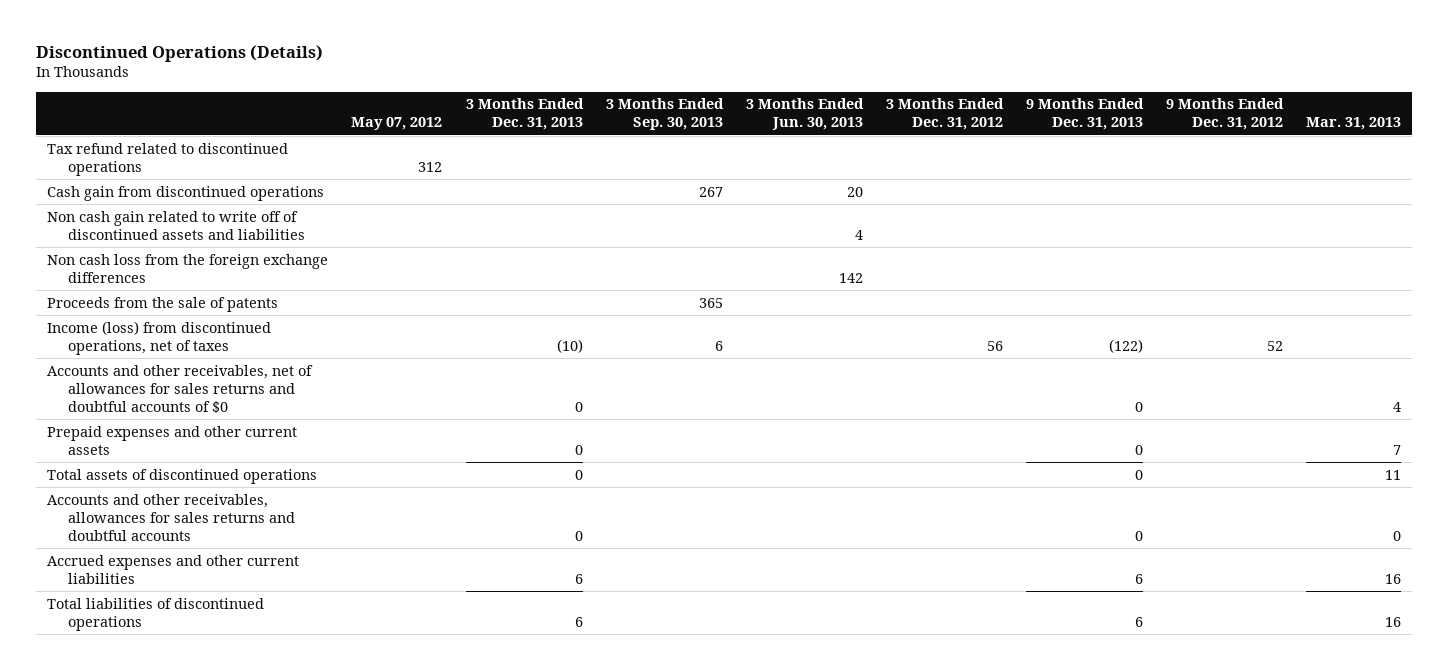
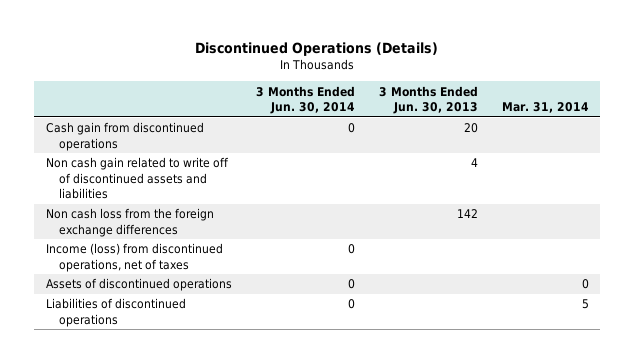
- | May 07, 2012 | 3 Months Ended Dec. 31, 2013 | 3 Months Ended Sep. 30, 2013 | 3 Months Ended Jun. 30, 2013 | 3 Months Ended Dec. 31, 2012 | 9 Months Ended Dec. 31, 2013 | 9 Months Ended Dec. 31, 2012 | Mar. 31, 2013
+ | 3 Months Ended Jun. 30, 2014 | 3 Months Ended Jun. 30, 2013 | Mar. 31, 2014
- Tax refund related to discontinued operations | 312 | | | | | | |
- Proceeds from the sale of patents | | | 365 | | | | |
- Accounts and other receivables, net of allowances for sales returns and doubtful accounts of $0 | | 0 | | | | 0 | | 4
- Prepaid expenses and other current assets | | 0 | | | | 0 | | 7
- Total assets of discontinued operations | | 0 | | | | 0 | | 11
- Accounts and other receivables, allowances for sales returns and doubtful accounts | | 0 | | | | 0 | | 0
- Accrued expenses and other current liabilities | | 6 | | | | 6 | | 16
- Total liabilities of discontinued operations | | 6 | | | | 6 | | 16
+ Assets of discontinued operations | 0 | | 0
+ Liabilities of discontinued operations | 0 | | 5

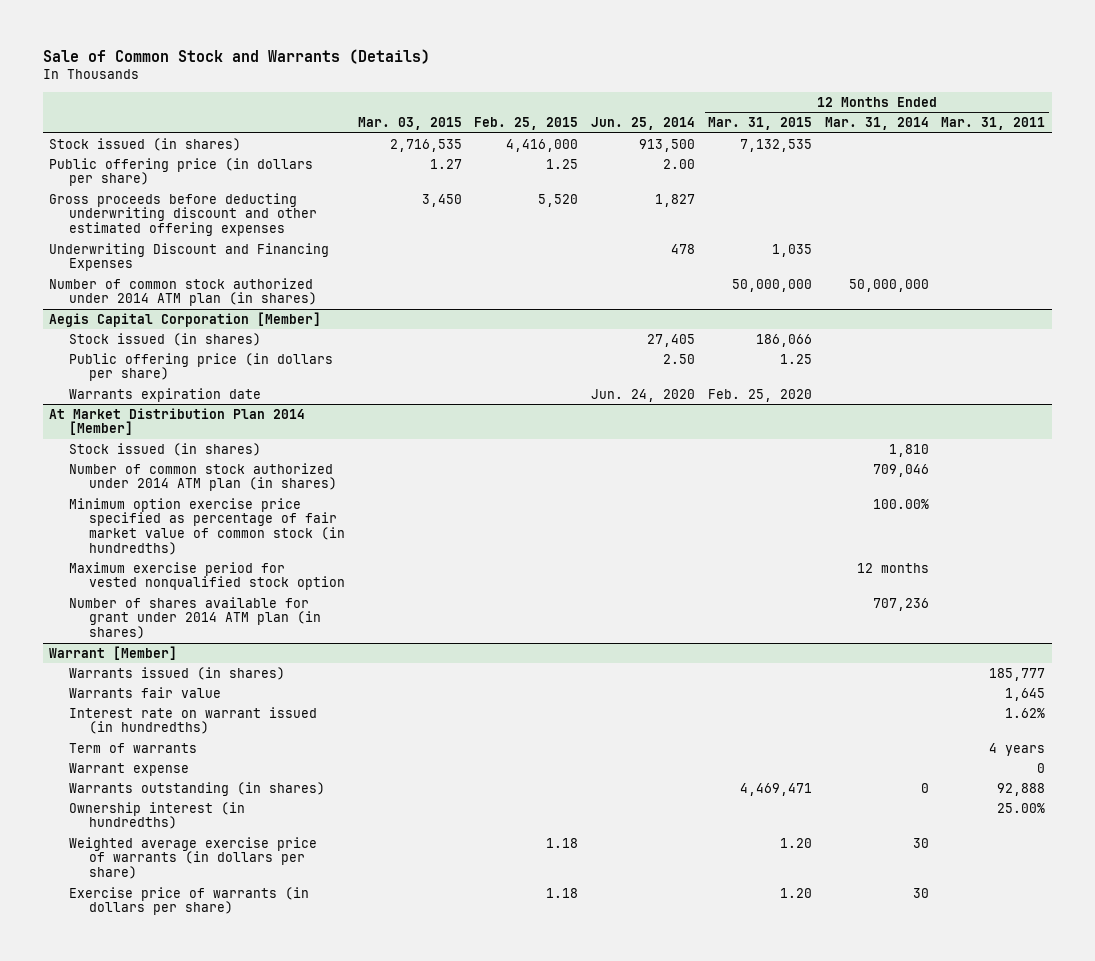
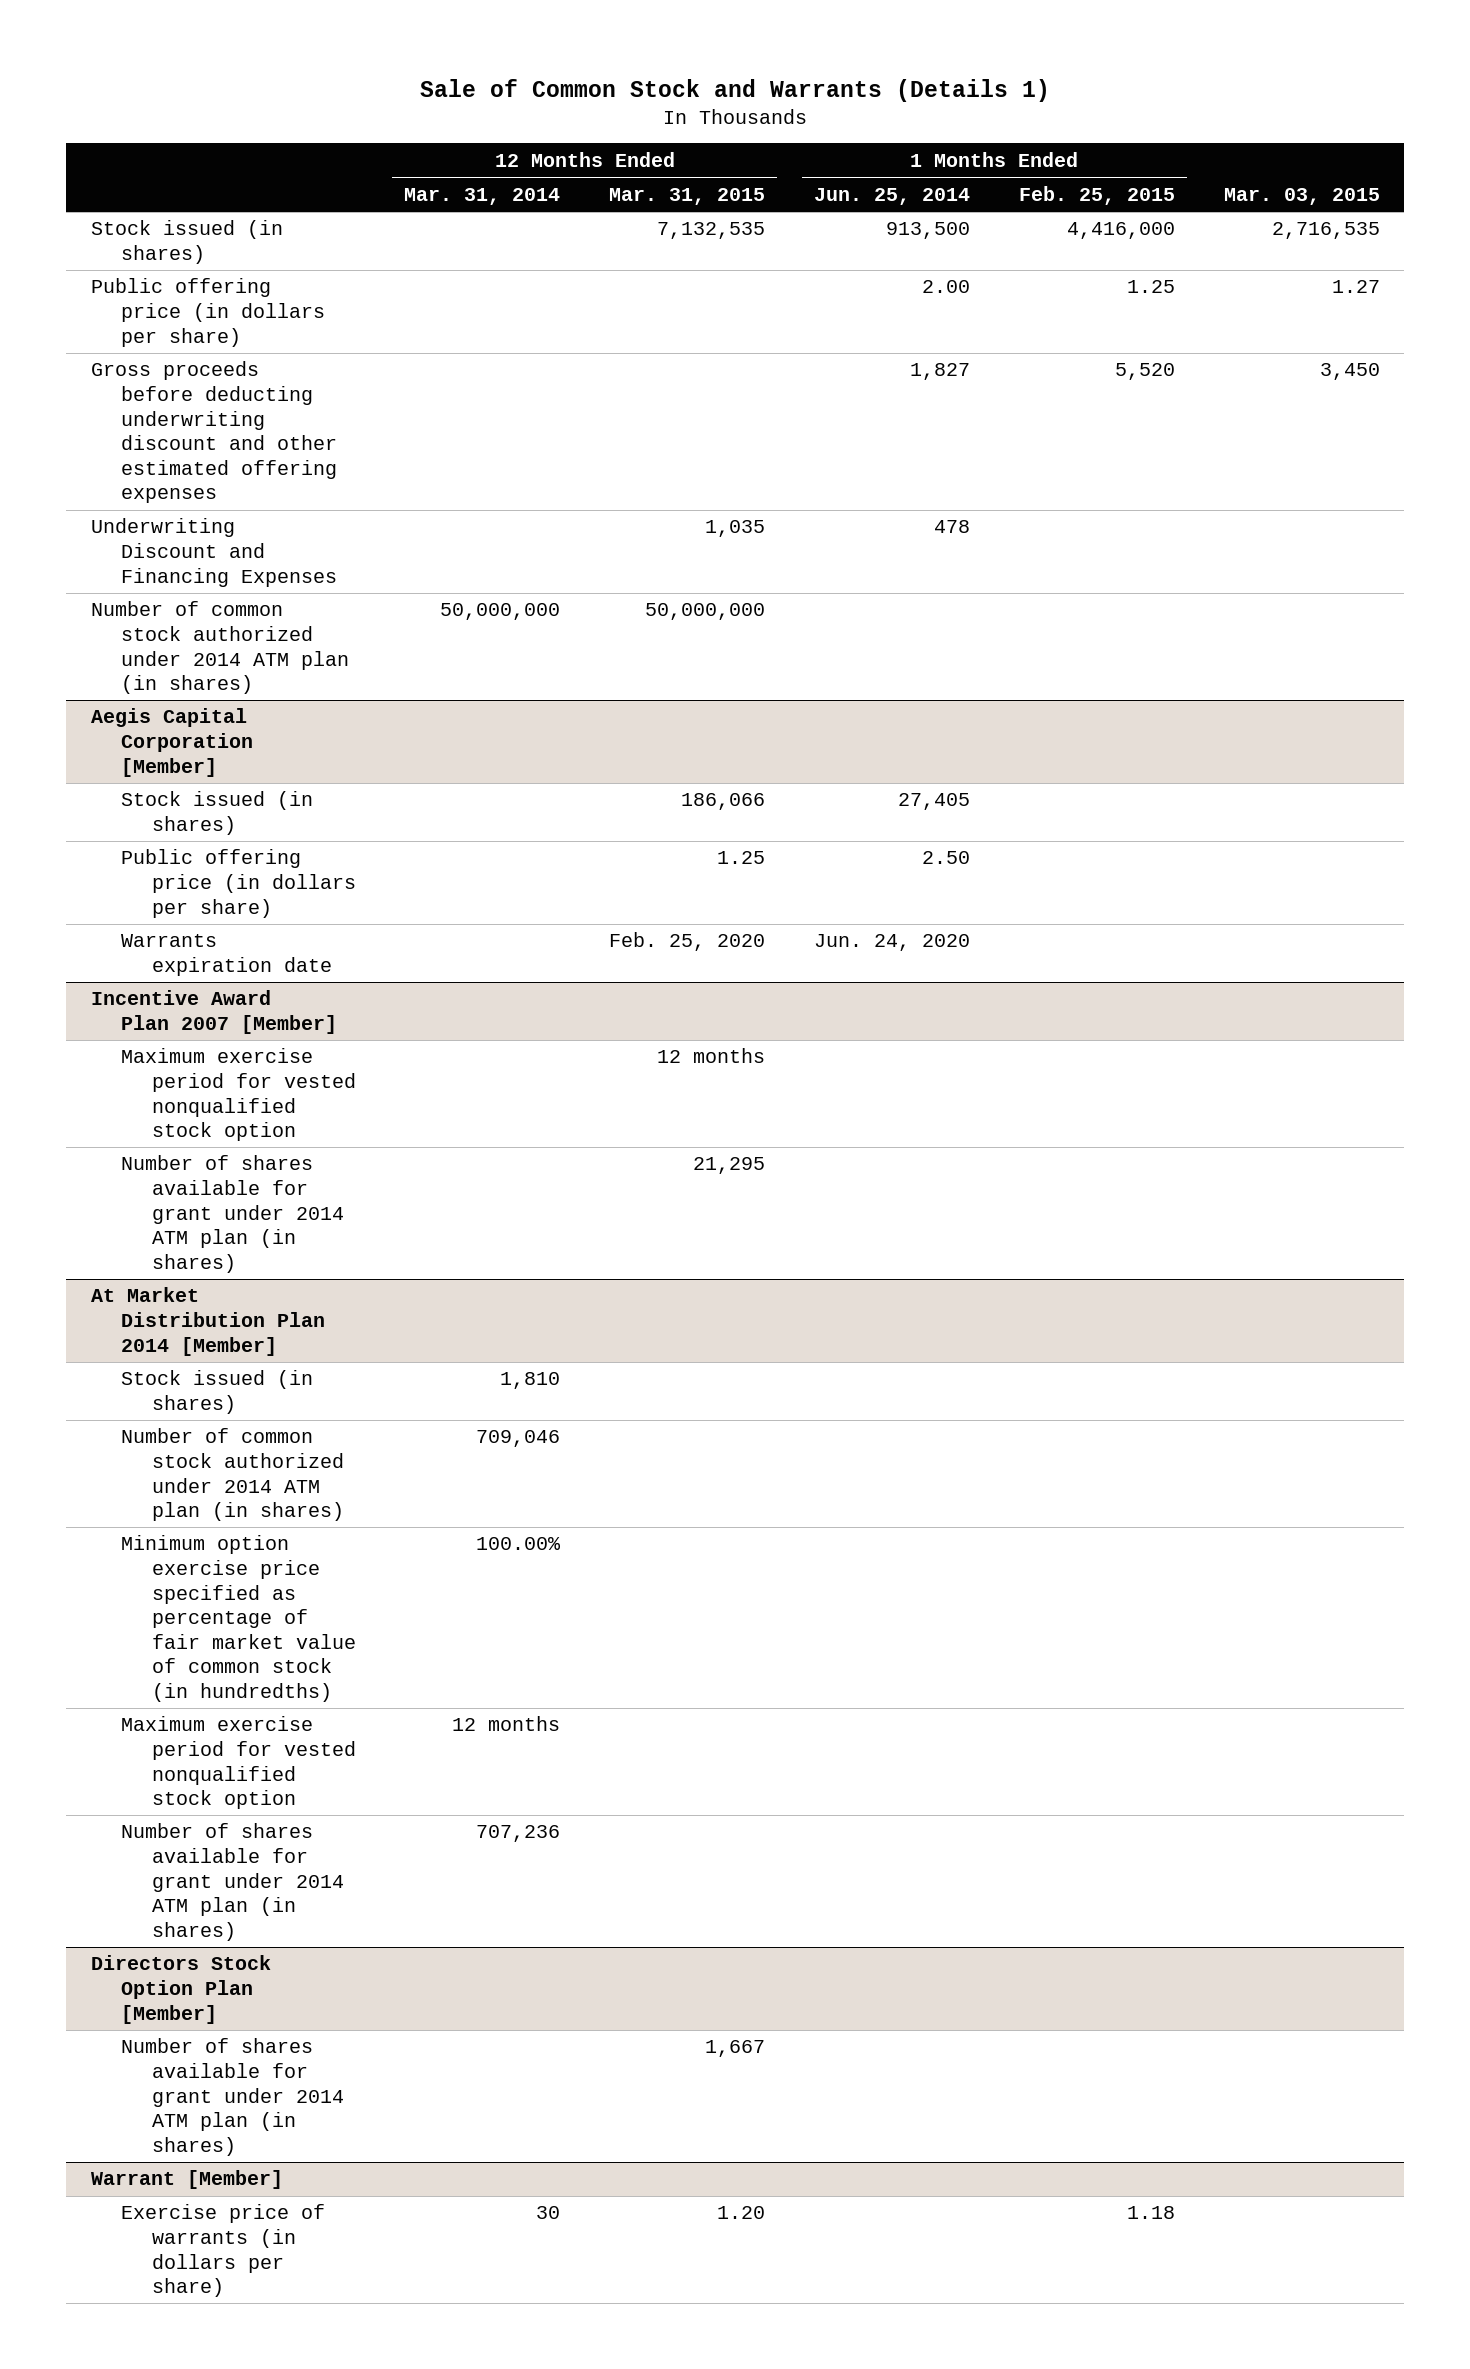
- Sale of Common Stock and Warrants (Details)
+ Sale of Common Stock and Warrants (Details 1)
- | Mar. 03, 2015 | Feb. 25, 2015 | Jun. 25, 2014 | 12 Months Ended Mar. 31, 2015 | 12 Months Ended Mar. 31, 2014 | 12 Months Ended Mar. 31, 2011
+ | 12 Months Ended Mar. 31, 2014 | 12 Months Ended Mar. 31, 2015 | 1 Months Ended Jun. 25, 2014 | 1 Months Ended Feb. 25, 2015 | Mar. 03, 2015
+ Incentive Award Plan 2007 [Member]
+ Maximum exercise period for vested nonqualified stock option | | 12 months | | |
+ Number of shares available for grant under 2014 ATM plan (in shares) | | 21,295 | | |
+ Directors Stock Option Plan [Member]
+ Number of shares available for grant under 2014 ATM plan (in shares) | | 1,667 | | |
@ Warrant [Member]
- Warrants issued (in shares) | | | | | | 185,777
- Warrants fair value | | | | | | 1,645
- Interest rate on warrant issued (in hundredths) | | | | | | 1.62%
- Term of warrants | | | | | | 4 years
- Warrant expense | | | | | | 0
- Warrants outstanding (in shares) | | | | 4,469,471 | 0 | 92,888
- Ownership interest (in hundredths) | | | | | | 25.00%
- Weighted average exercise price of warrants (in dollars per share) | | 1.18 | | 1.20 | 30 |

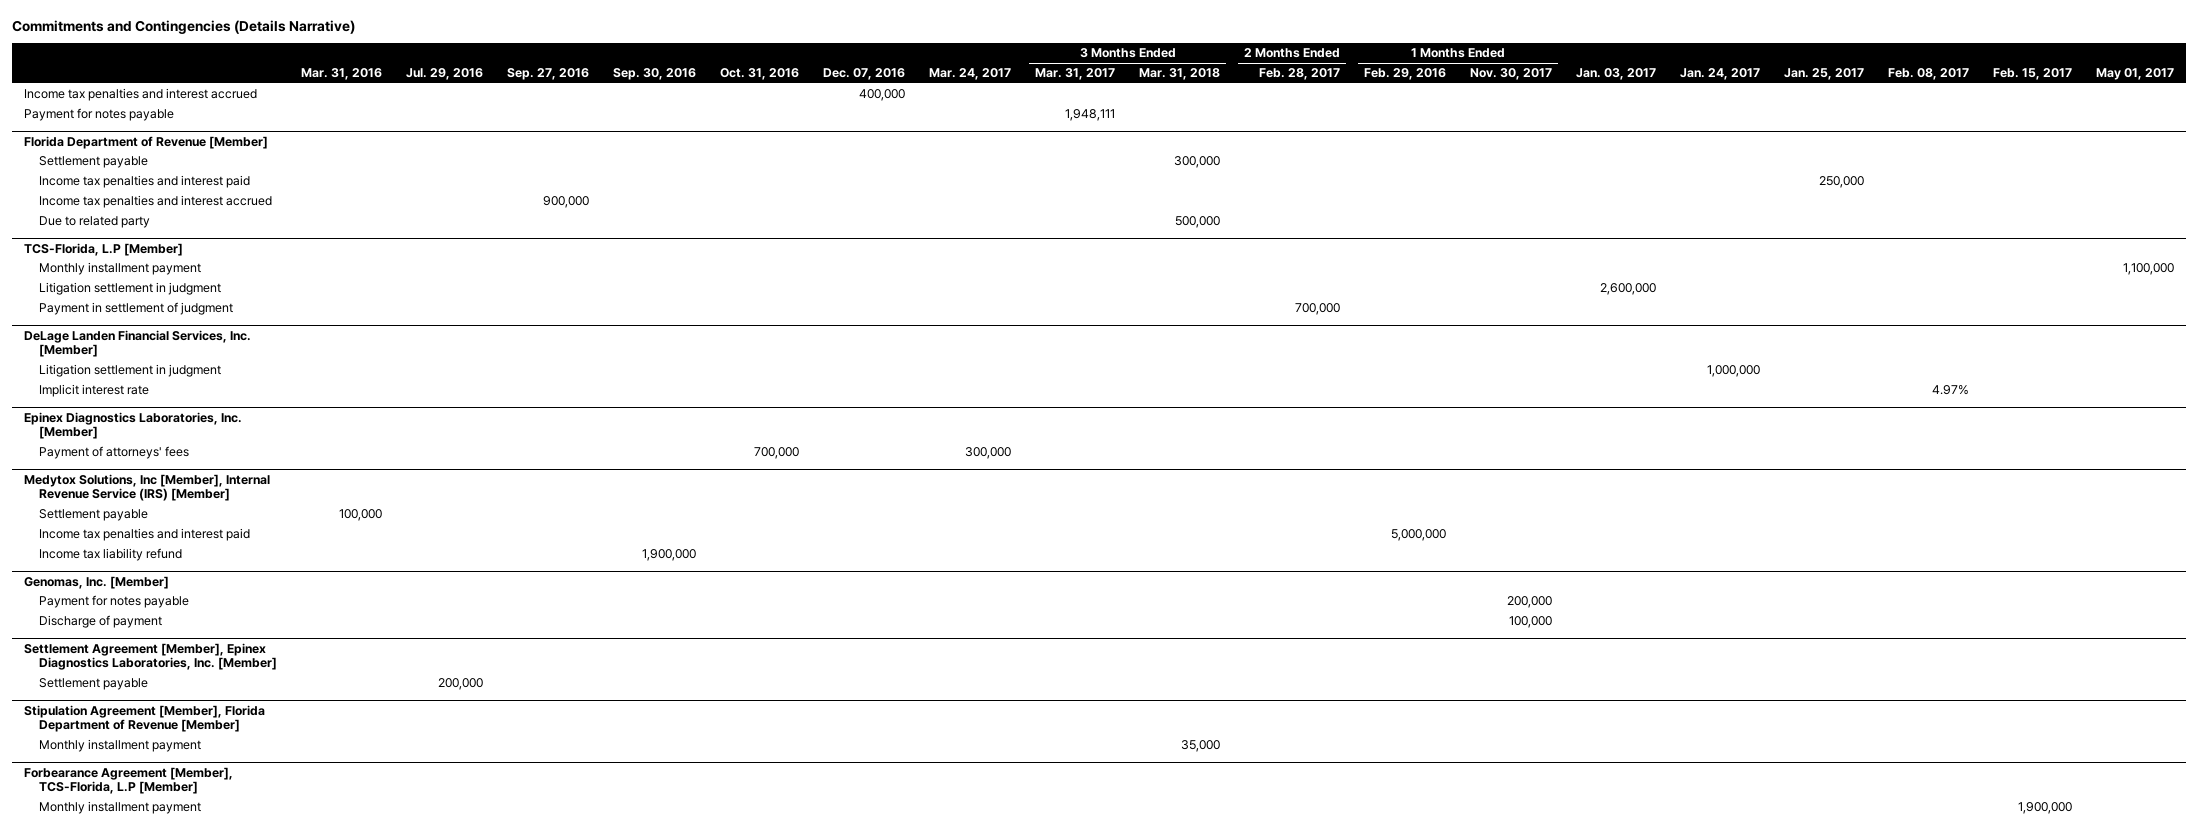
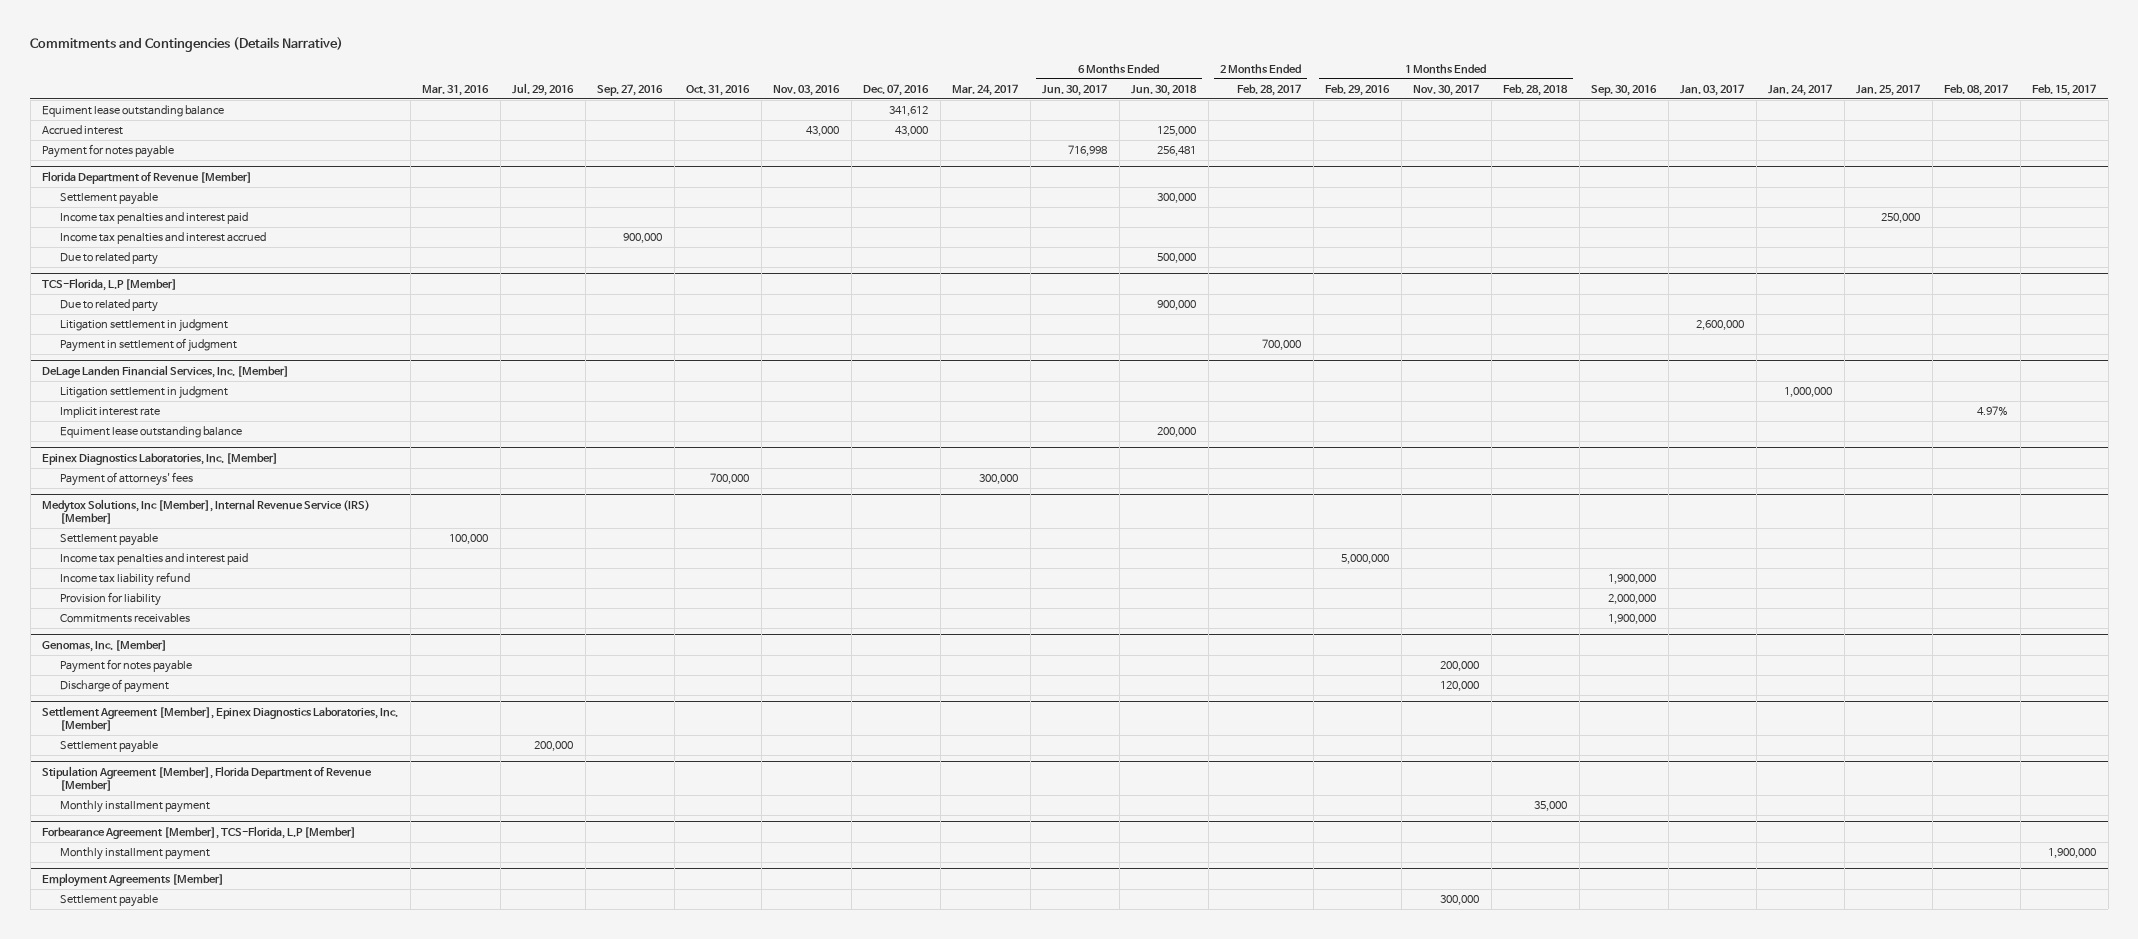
- | Mar. 31, 2016 | Jul. 29, 2016 | Sep. 27, 2016 | Sep. 30, 2016 | Oct. 31, 2016 | Dec. 07, 2016 | Mar. 24, 2017 | 3 Months Ended Mar. 31, 2017 | 3 Months Ended Mar. 31, 2018 | 2 Months Ended Feb. 28, 2017 | 1 Months Ended Feb. 29, 2016 | 1 Months Ended Nov. 30, 2017 | Jan. 03, 2017 | Jan. 24, 2017 | Jan. 25, 2017 | Feb. 08, 2017 | Feb. 15, 2017 | May 01, 2017
+ | Mar. 31, 2016 | Jul. 29, 2016 | Sep. 27, 2016 | Oct. 31, 2016 | Nov. 03, 2016 | Dec. 07, 2016 | Mar. 24, 2017 | 6 Months Ended Jun. 30, 2017 | 6 Months Ended Jun. 30, 2018 | 2 Months Ended Feb. 28, 2017 | 1 Months Ended Feb. 29, 2016 | 1 Months Ended Nov. 30, 2017 | 1 Months Ended Feb. 28, 2018 | Sep. 30, 2016 | Jan. 03, 2017 | Jan. 24, 2017 | Jan. 25, 2017 | Feb. 08, 2017 | Feb. 15, 2017
- Income tax penalties and interest accrued | | | | | | 400,000 | | | | | | | | | | | |
+ Equiment lease outstanding balance | | | | | | 341,612 | | | | | | | | | | | | |
+ Accrued interest | | | | | 43,000 | 43,000 | | | 125,000 | | | | | | | | | |
@ TCS-Florida, L.P [Member]
- Monthly installment payment | | | | | | | | | | | | | | | | | | 1,100,000
+ Due to related party | | | | | | | | | 900,000 | | | | | | | | | |
@ DeLage Landen Financial Services, Inc. [Member]
+ Equiment lease outstanding balance | | | | | | | | | 200,000 | | | | | | | | | |
@ Medytox Solutions, Inc [Member], Internal Revenue Service (IRS) [Member]
+ Provision for liability | | | | | | | | | | | | | | 2,000,000 | | | | |
+ Commitments receivables | | | | | | | | | | | | | | 1,900,000 | | | | |
@ Genomas, Inc. [Member]
- Discharge of payment | | | | | | | | | | | | 100,000 | | | | | |
+ Discharge of payment | | | | | | | | | | | | 120,000 | | | | | | |
+ Employment Agreements [Member]
+ Settlement payable | | | | | | | | | | | | 300,000 | | | | | | |

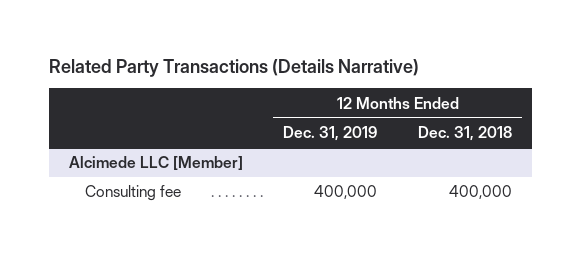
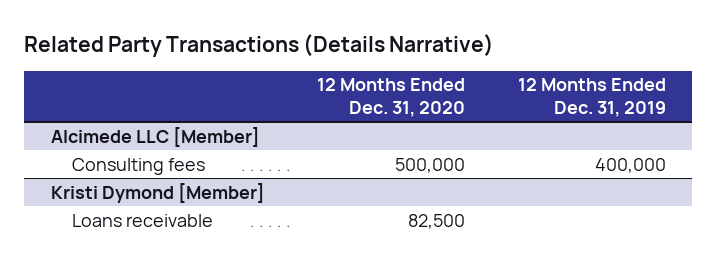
- | 12 Months Ended Dec. 31, 2019 | 12 Months Ended Dec. 31, 2018
+ | 12 Months Ended Dec. 31, 2020 | 12 Months Ended Dec. 31, 2019
@ Alcimede LLC [Member]
- Consulting fee | 400,000 | 400,000
+ Consulting fees | 500,000 | 400,000
+ Kristi Dymond [Member]
+ Loans receivable | 82,500 |

